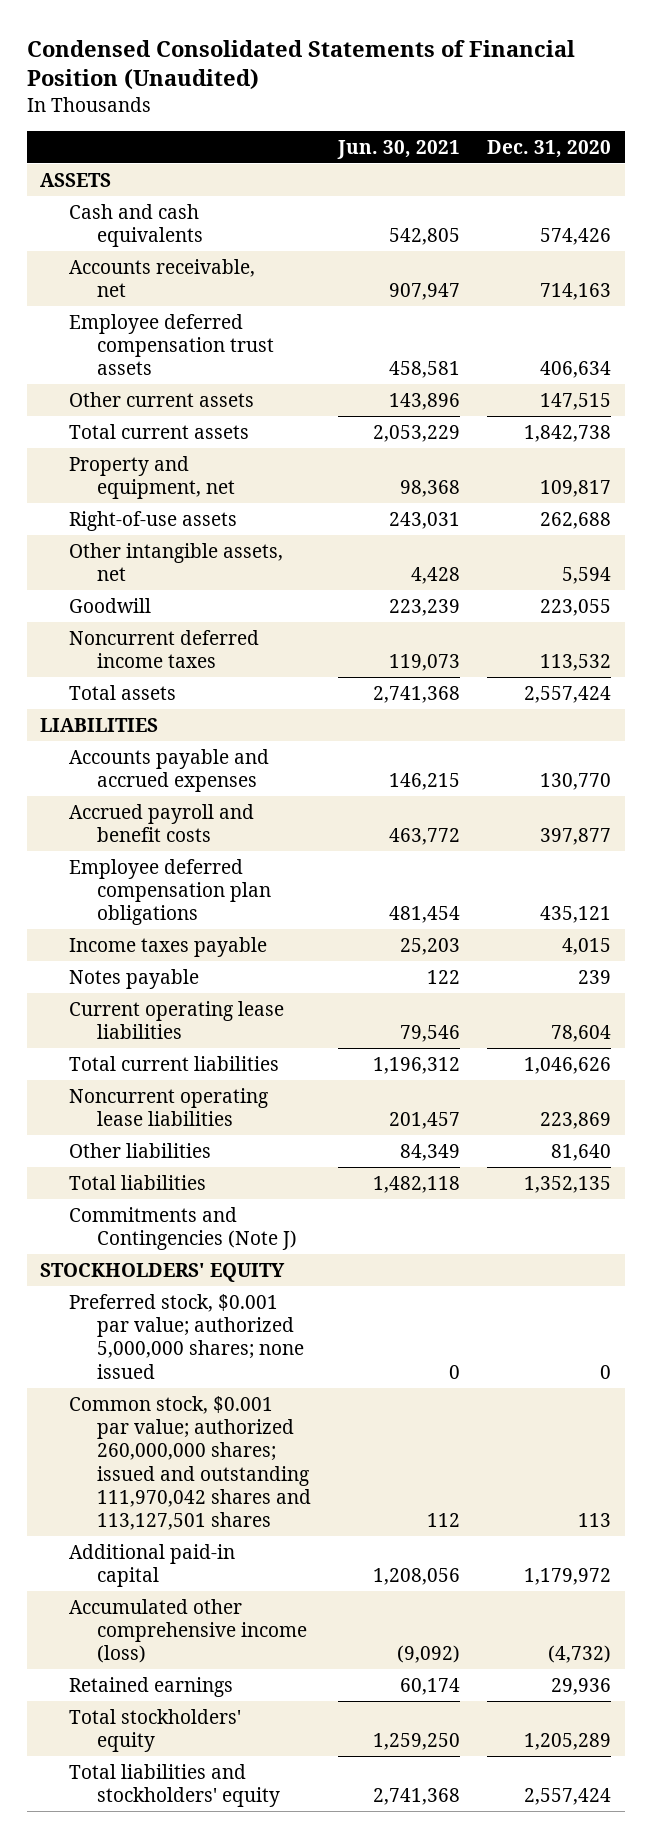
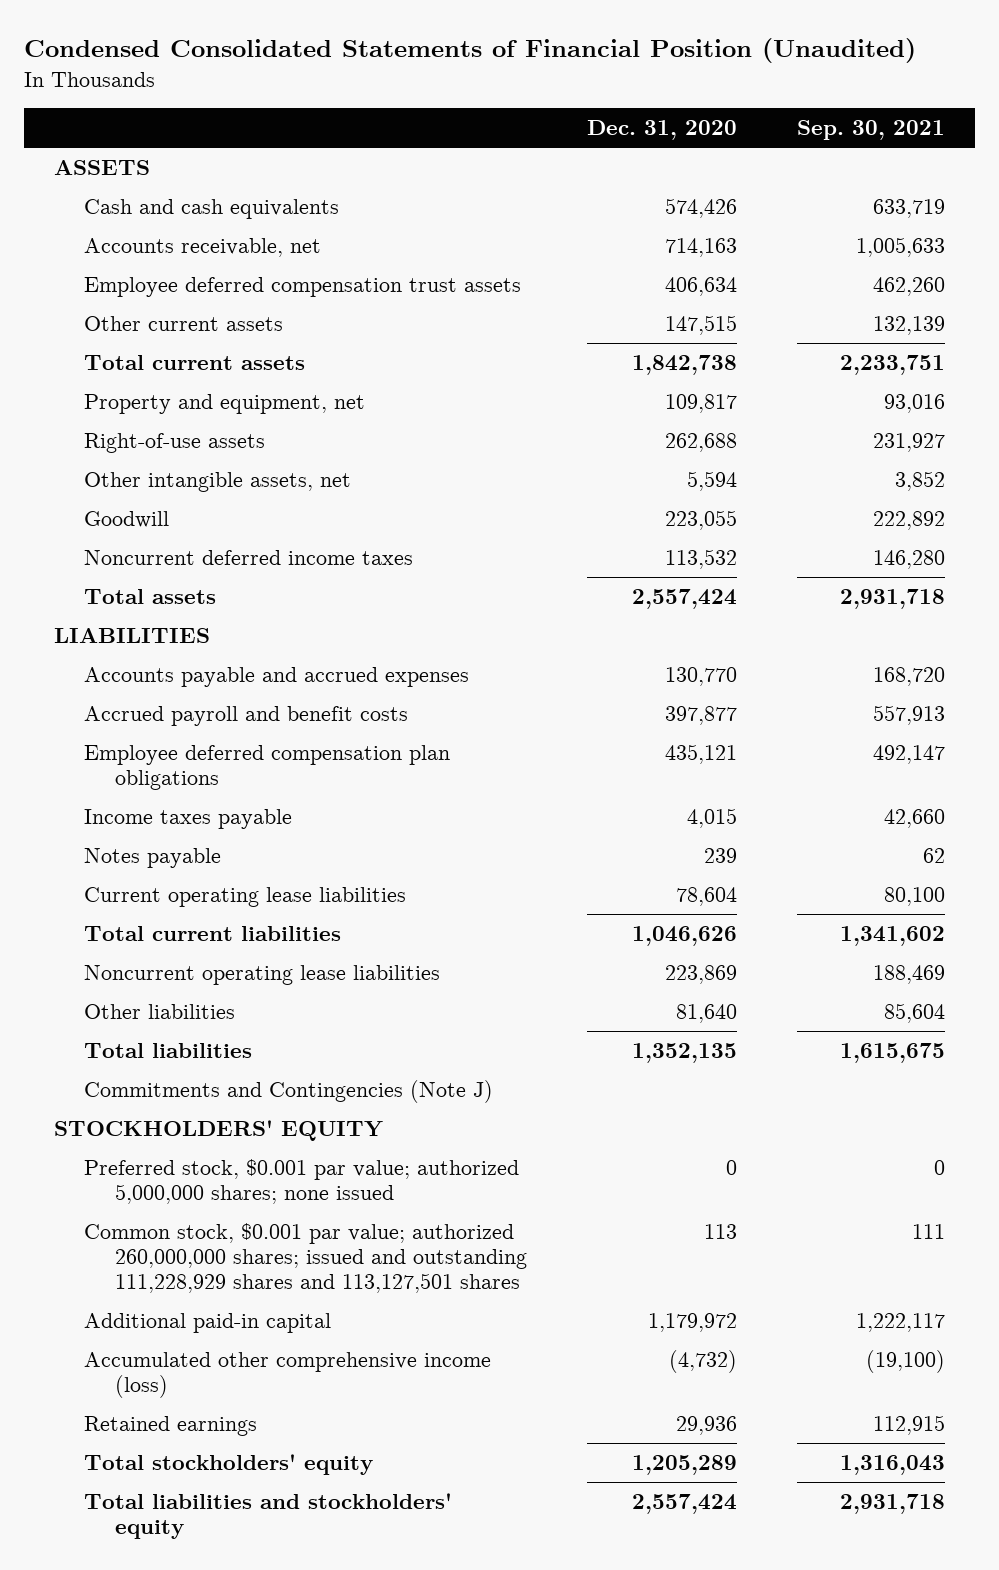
- | Jun. 30, 2021 | Dec. 31, 2020
+ | Dec. 31, 2020 | Sep. 30, 2021
- Common stock, $0.001 par value; authorized 260,000,000 shares; issued and outstanding 111,970,042 shares and 113,127,501 shares | 112 | 113
+ Common stock, $0.001 par value; authorized 260,000,000 shares; issued and outstanding 111,228,929 shares and 113,127,501 shares | 113 | 111

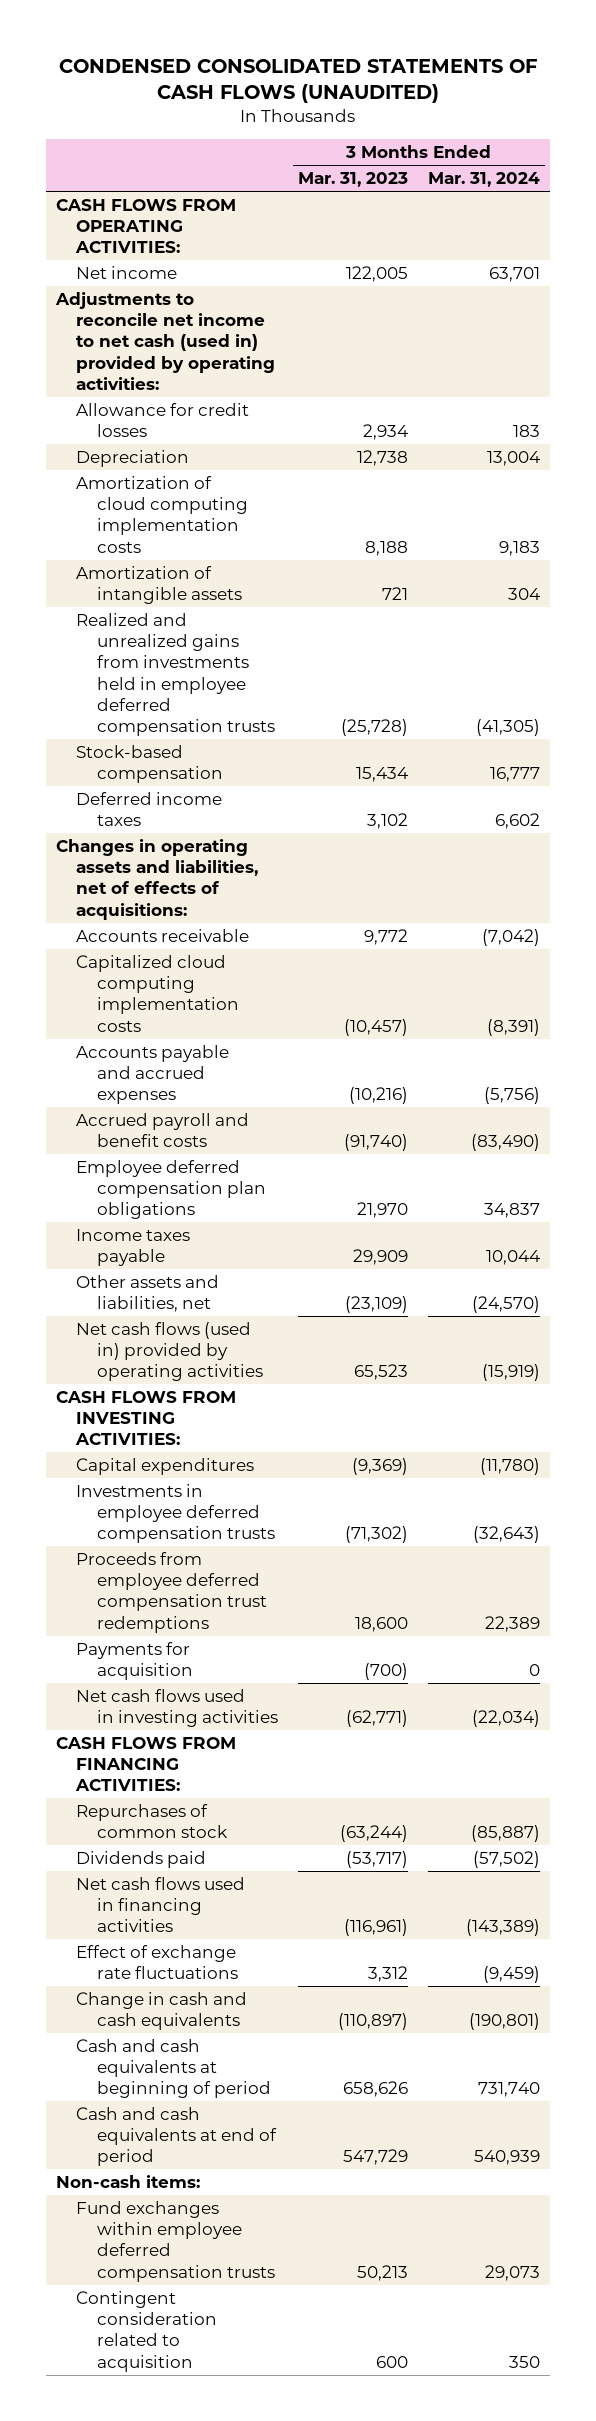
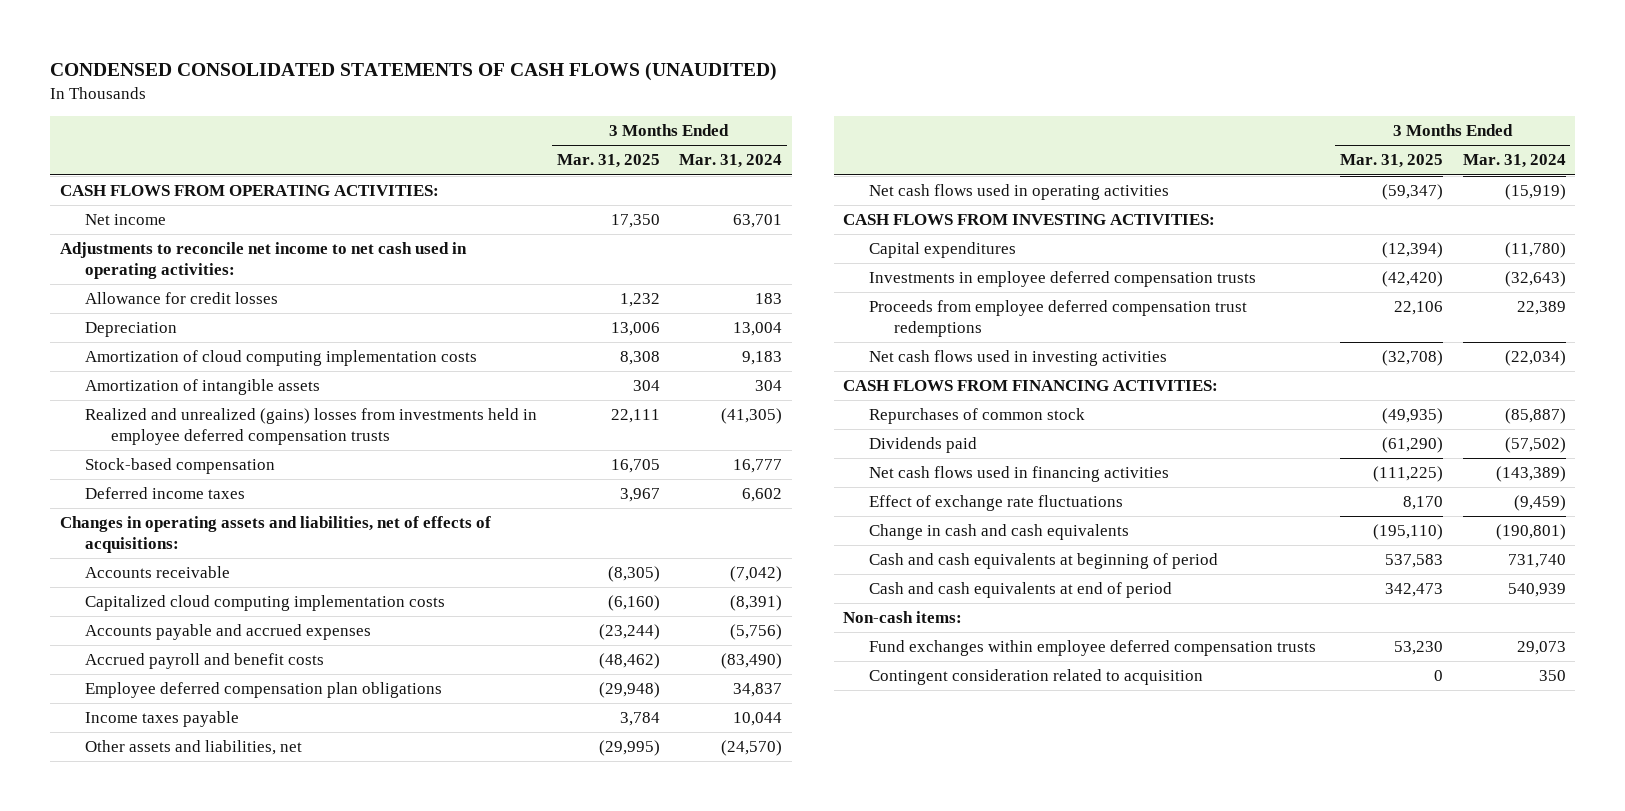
- | 3 Months Ended Mar. 31, 2023 | 3 Months Ended Mar. 31, 2024
+ | 3 Months Ended Mar. 31, 2025 | 3 Months Ended Mar. 31, 2024
- Adjustments to reconcile net income to net cash (used in) provided by operating activities:
+ Adjustments to reconcile net income to net cash used in operating activities:
- Realized and unrealized gains from investments held in employee deferred compensation trusts | (25,728) | (41,305)
+ Realized and unrealized (gains) losses from investments held in employee deferred compensation trusts | 22,111 | (41,305)
- Net cash flows (used in) provided by operating activities | 65,523 | (15,919)
+ Net cash flows used in operating activities | (59,347) | (15,919)
- Payments for acquisition | (700) | 0

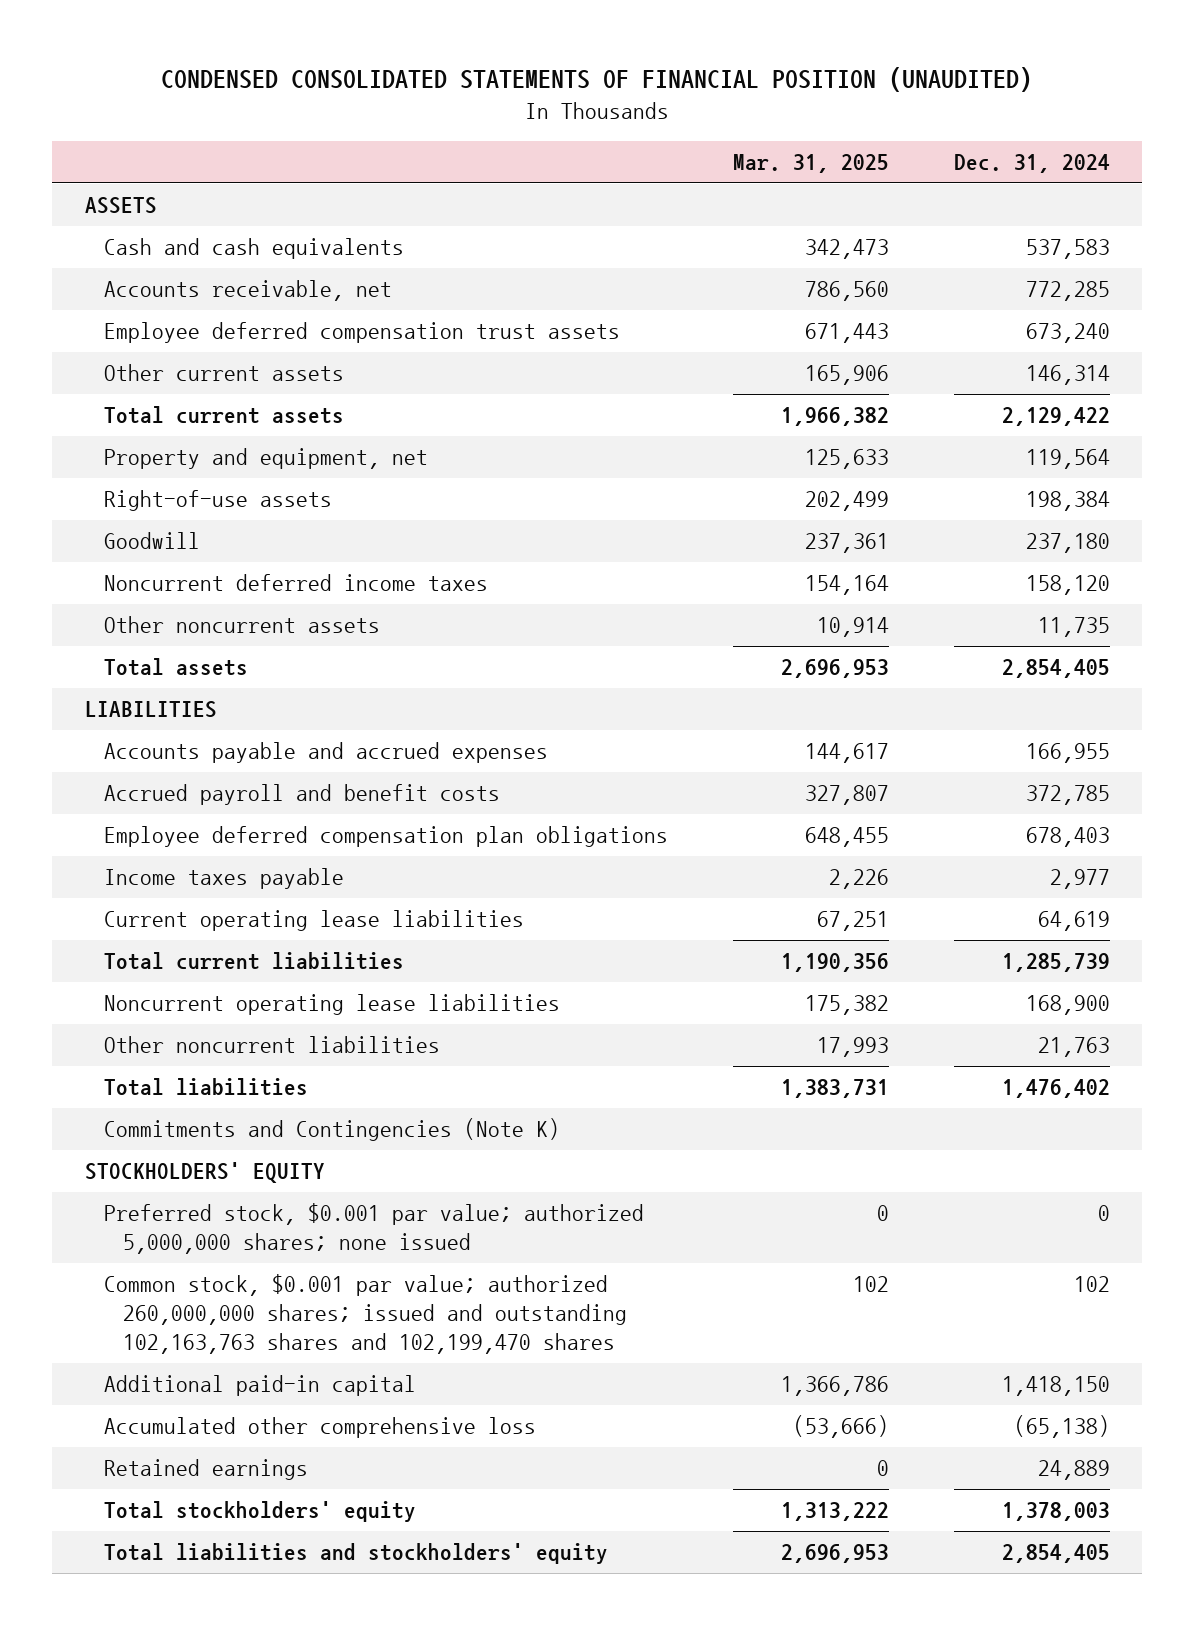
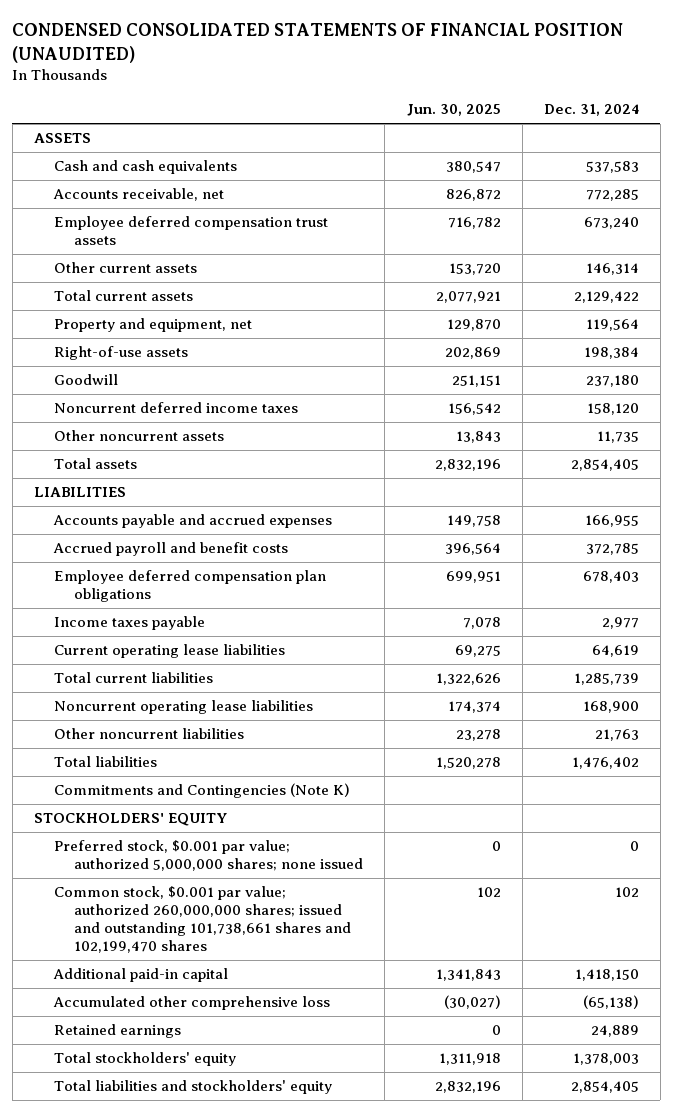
- | Mar. 31, 2025 | Dec. 31, 2024
+ | Jun. 30, 2025 | Dec. 31, 2024
- Common stock, $0.001 par value; authorized 260,000,000 shares; issued and outstanding 102,163,763 shares and 102,199,470 shares | 102 | 102
+ Common stock, $0.001 par value; authorized 260,000,000 shares; issued and outstanding 101,738,661 shares and 102,199,470 shares | 102 | 102

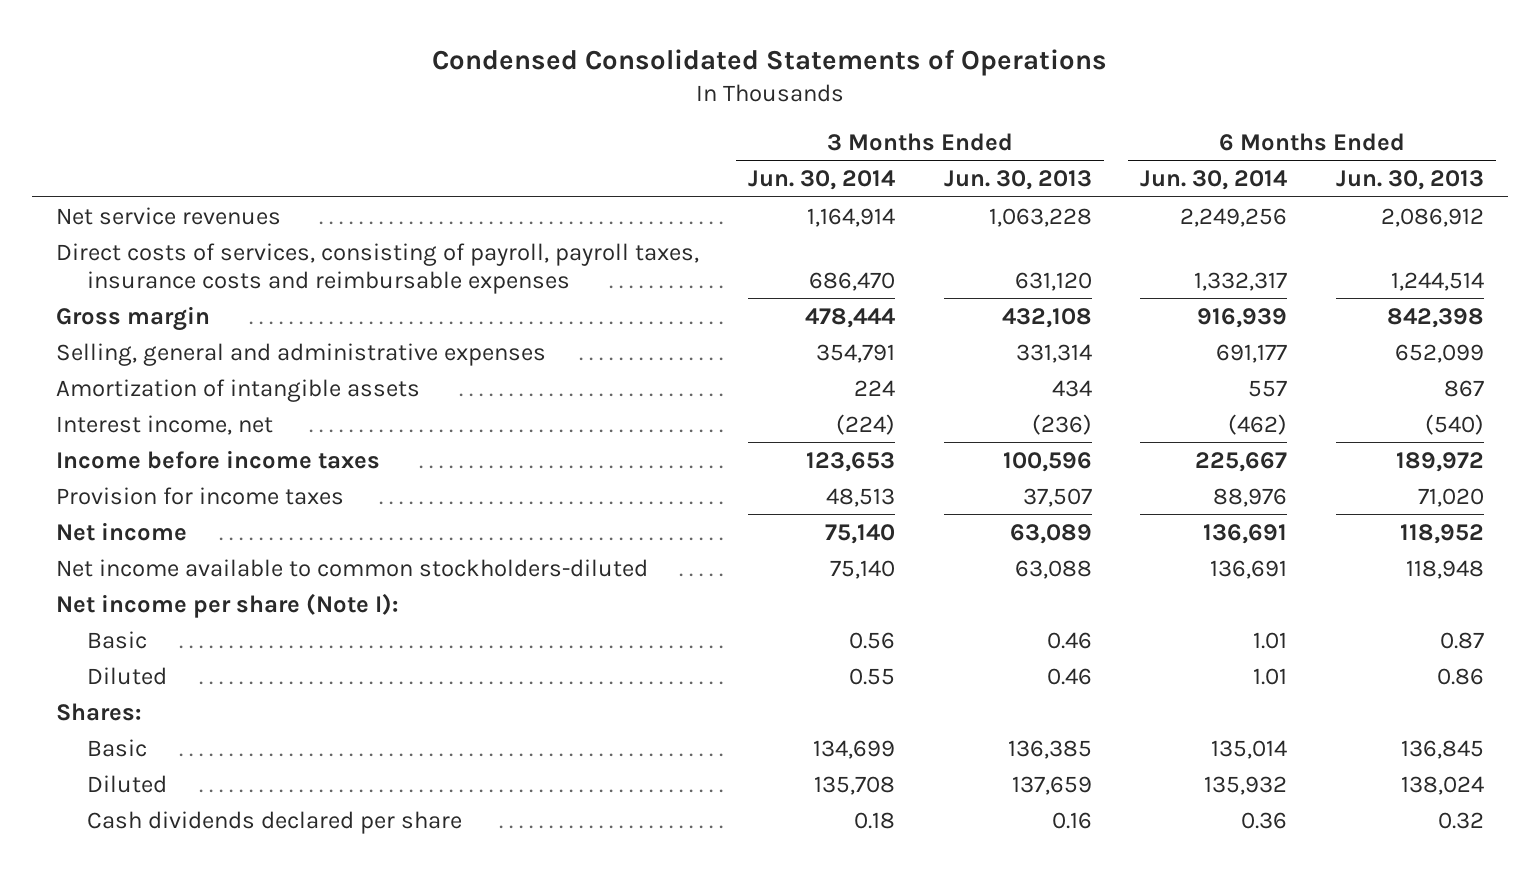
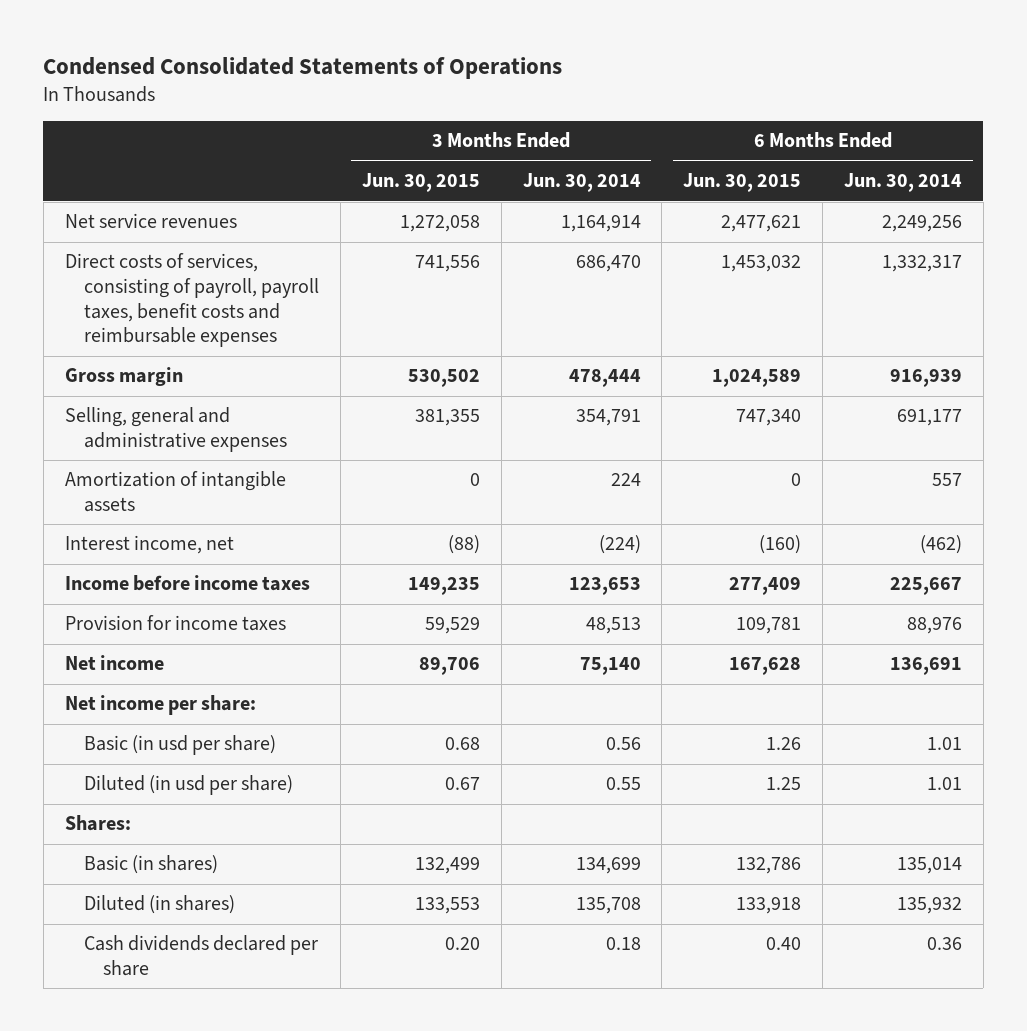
- | 3 Months Ended Jun. 30, 2014 | 3 Months Ended Jun. 30, 2013 | 6 Months Ended Jun. 30, 2014 | 6 Months Ended Jun. 30, 2013
+ | 3 Months Ended Jun. 30, 2015 | 3 Months Ended Jun. 30, 2014 | 6 Months Ended Jun. 30, 2015 | 6 Months Ended Jun. 30, 2014
- Direct costs of services, consisting of payroll, payroll taxes, insurance costs and reimbursable expenses | 686,470 | 631,120 | 1,332,317 | 1,244,514
+ Direct costs of services, consisting of payroll, payroll taxes, benefit costs and reimbursable expenses | 741,556 | 686,470 | 1,453,032 | 1,332,317
- Net income available to common stockholders-diluted | 75,140 | 63,088 | 136,691 | 118,948
- Net income per share (Note I):
- Basic | 0.56 | 0.46 | 1.01 | 0.87
- Diluted | 0.55 | 0.46 | 1.01 | 0.86
+ Net income per share:
+ Basic (in usd per share) | 0.68 | 0.56 | 1.26 | 1.01
+ Diluted (in usd per share) | 0.67 | 0.55 | 1.25 | 1.01
- Basic | 134,699 | 136,385 | 135,014 | 136,845
- Diluted | 135,708 | 137,659 | 135,932 | 138,024
+ Basic (in shares) | 132,499 | 134,699 | 132,786 | 135,014
+ Diluted (in shares) | 133,553 | 135,708 | 133,918 | 135,932

